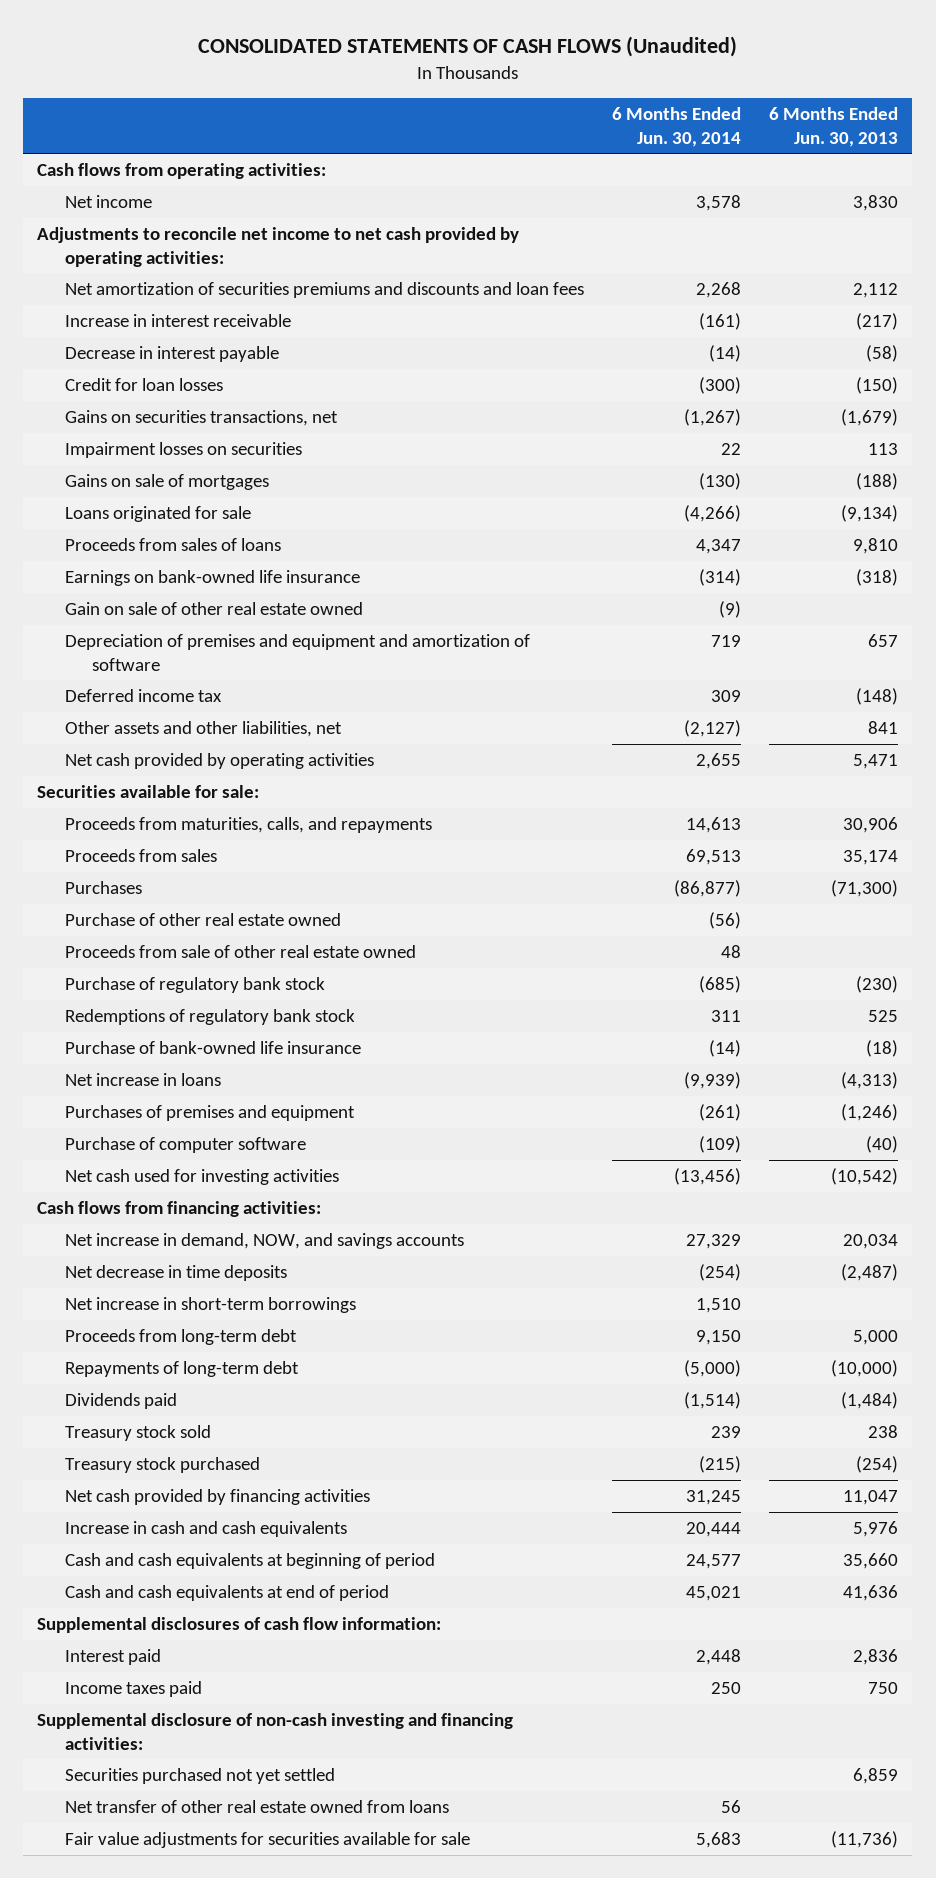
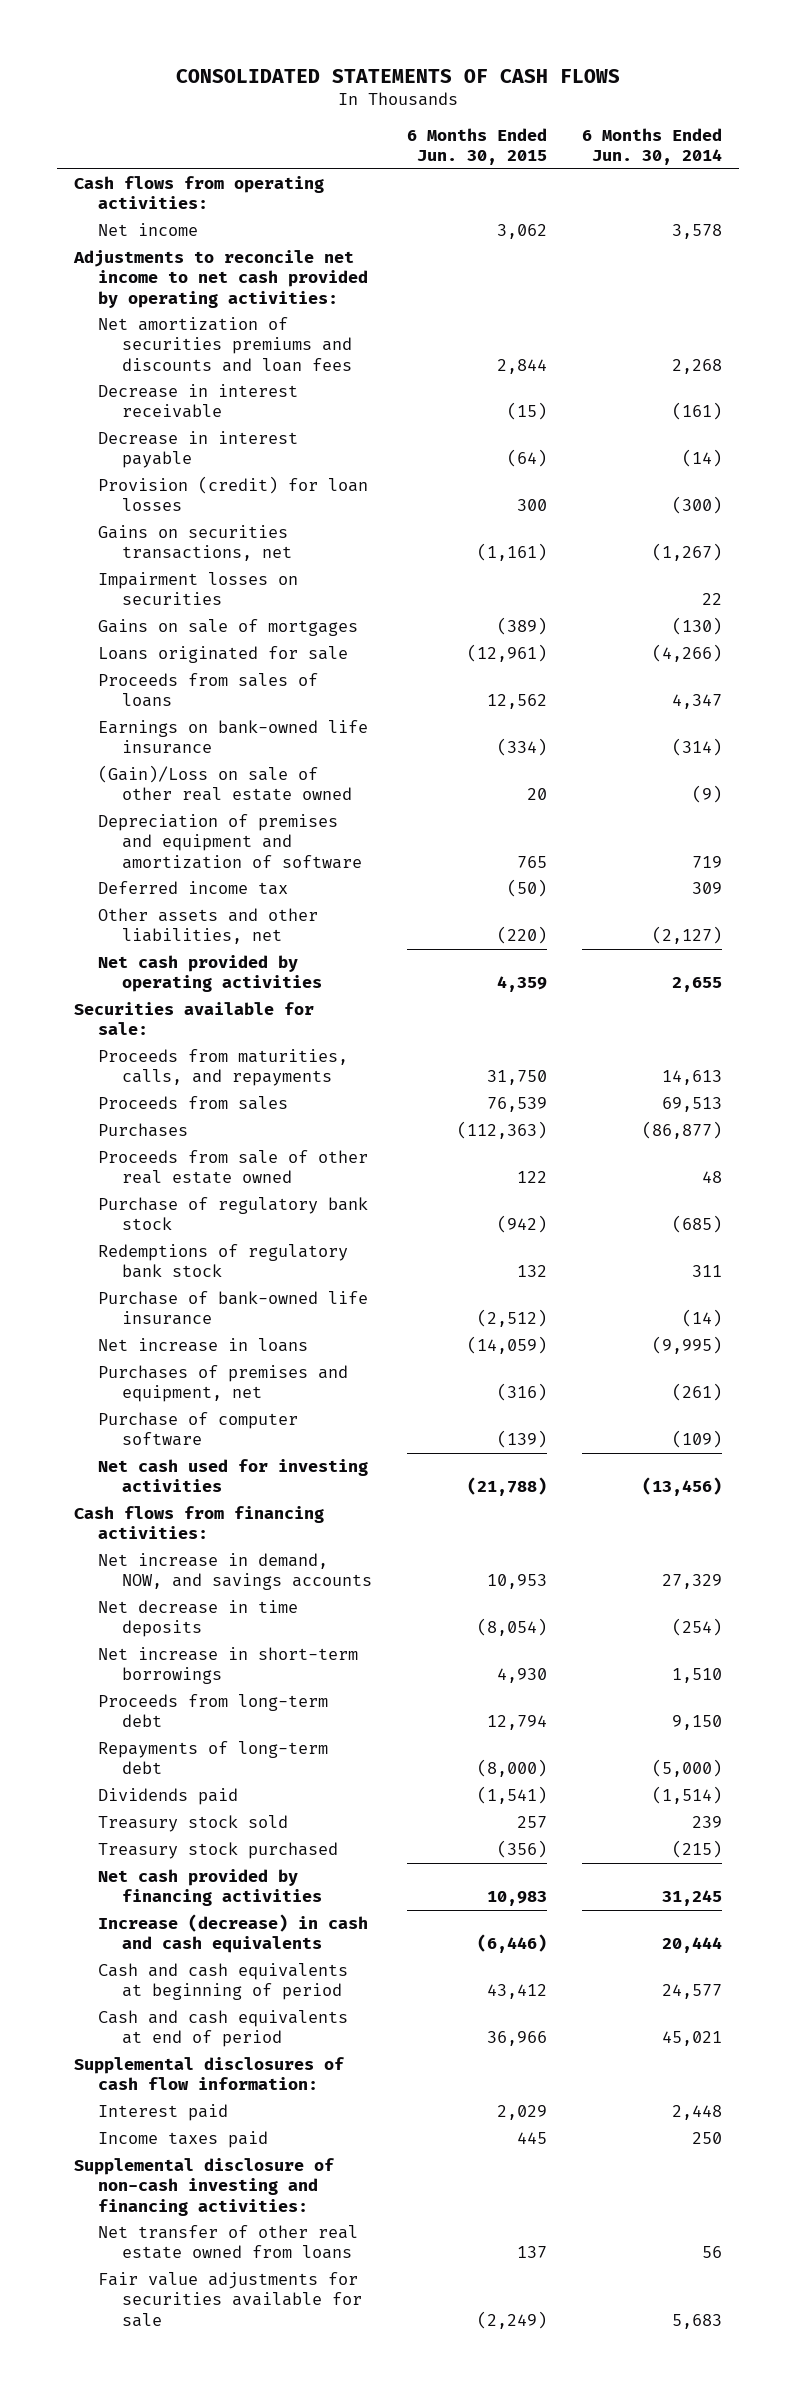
- CONSOLIDATED STATEMENTS OF CASH FLOWS (Unaudited)
+ CONSOLIDATED STATEMENTS OF CASH FLOWS
- | 6 Months Ended Jun. 30, 2014 | 6 Months Ended Jun. 30, 2013
+ | 6 Months Ended Jun. 30, 2015 | 6 Months Ended Jun. 30, 2014
- Increase in interest receivable | (161) | (217)
+ Decrease in interest receivable | (15) | (161)
- Credit for loan losses | (300) | (150)
+ Provision (credit) for loan losses | 300 | (300)
- Gain on sale of other real estate owned | (9) |
+ (Gain)/Loss on sale of other real estate owned | 20 | (9)
- Purchase of other real estate owned | (56) |
- Net increase in loans | (9,939) | (4,313)
- Purchases of premises and equipment | (261) | (1,246)
+ Net increase in loans | (14,059) | (9,995)
+ Purchases of premises and equipment, net | (316) | (261)
- Increase in cash and cash equivalents | 20,444 | 5,976
+ Increase (decrease) in cash and cash equivalents | (6,446) | 20,444
- Securities purchased not yet settled | | 6,859

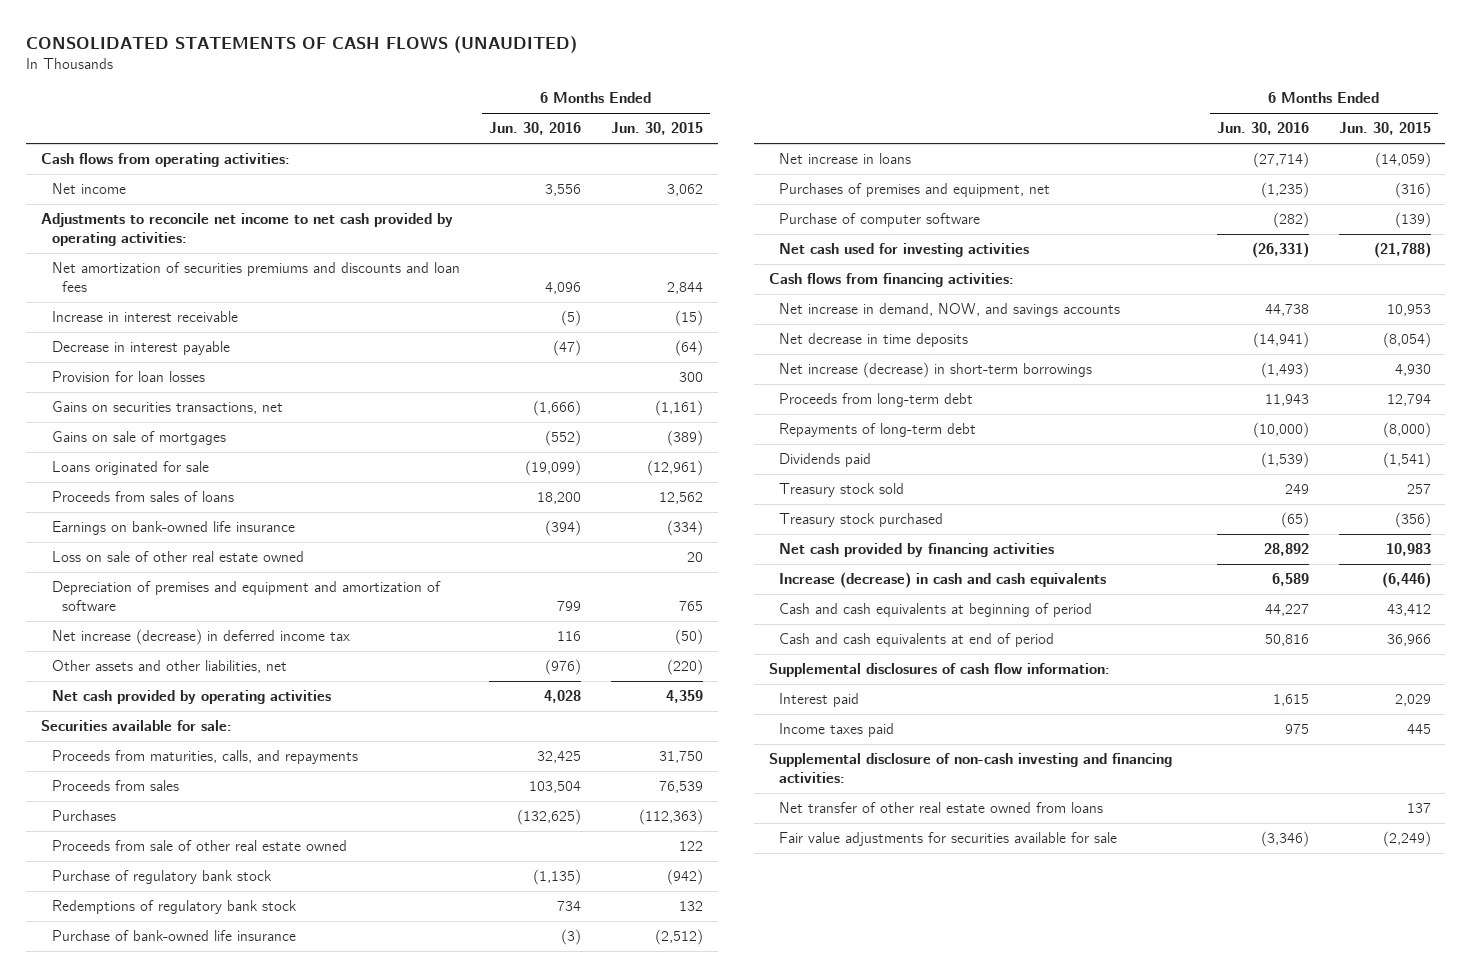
- CONSOLIDATED STATEMENTS OF CASH FLOWS
+ CONSOLIDATED STATEMENTS OF CASH FLOWS (UNAUDITED)
- | 6 Months Ended Jun. 30, 2015 | 6 Months Ended Jun. 30, 2014
+ | 6 Months Ended Jun. 30, 2016 | 6 Months Ended Jun. 30, 2015
- Decrease in interest receivable | (15) | (161)
+ Increase in interest receivable | (5) | (15)
- Provision (credit) for loan losses | 300 | (300)
+ Provision for loan losses | | 300
- Impairment losses on securities | | 22
- (Gain)/Loss on sale of other real estate owned | 20 | (9)
+ Loss on sale of other real estate owned | | 20
- Deferred income tax | (50) | 309
+ Net increase (decrease) in deferred income tax | 116 | (50)
- Net increase in short-term borrowings | 4,930 | 1,510
+ Net increase (decrease) in short-term borrowings | (1,493) | 4,930

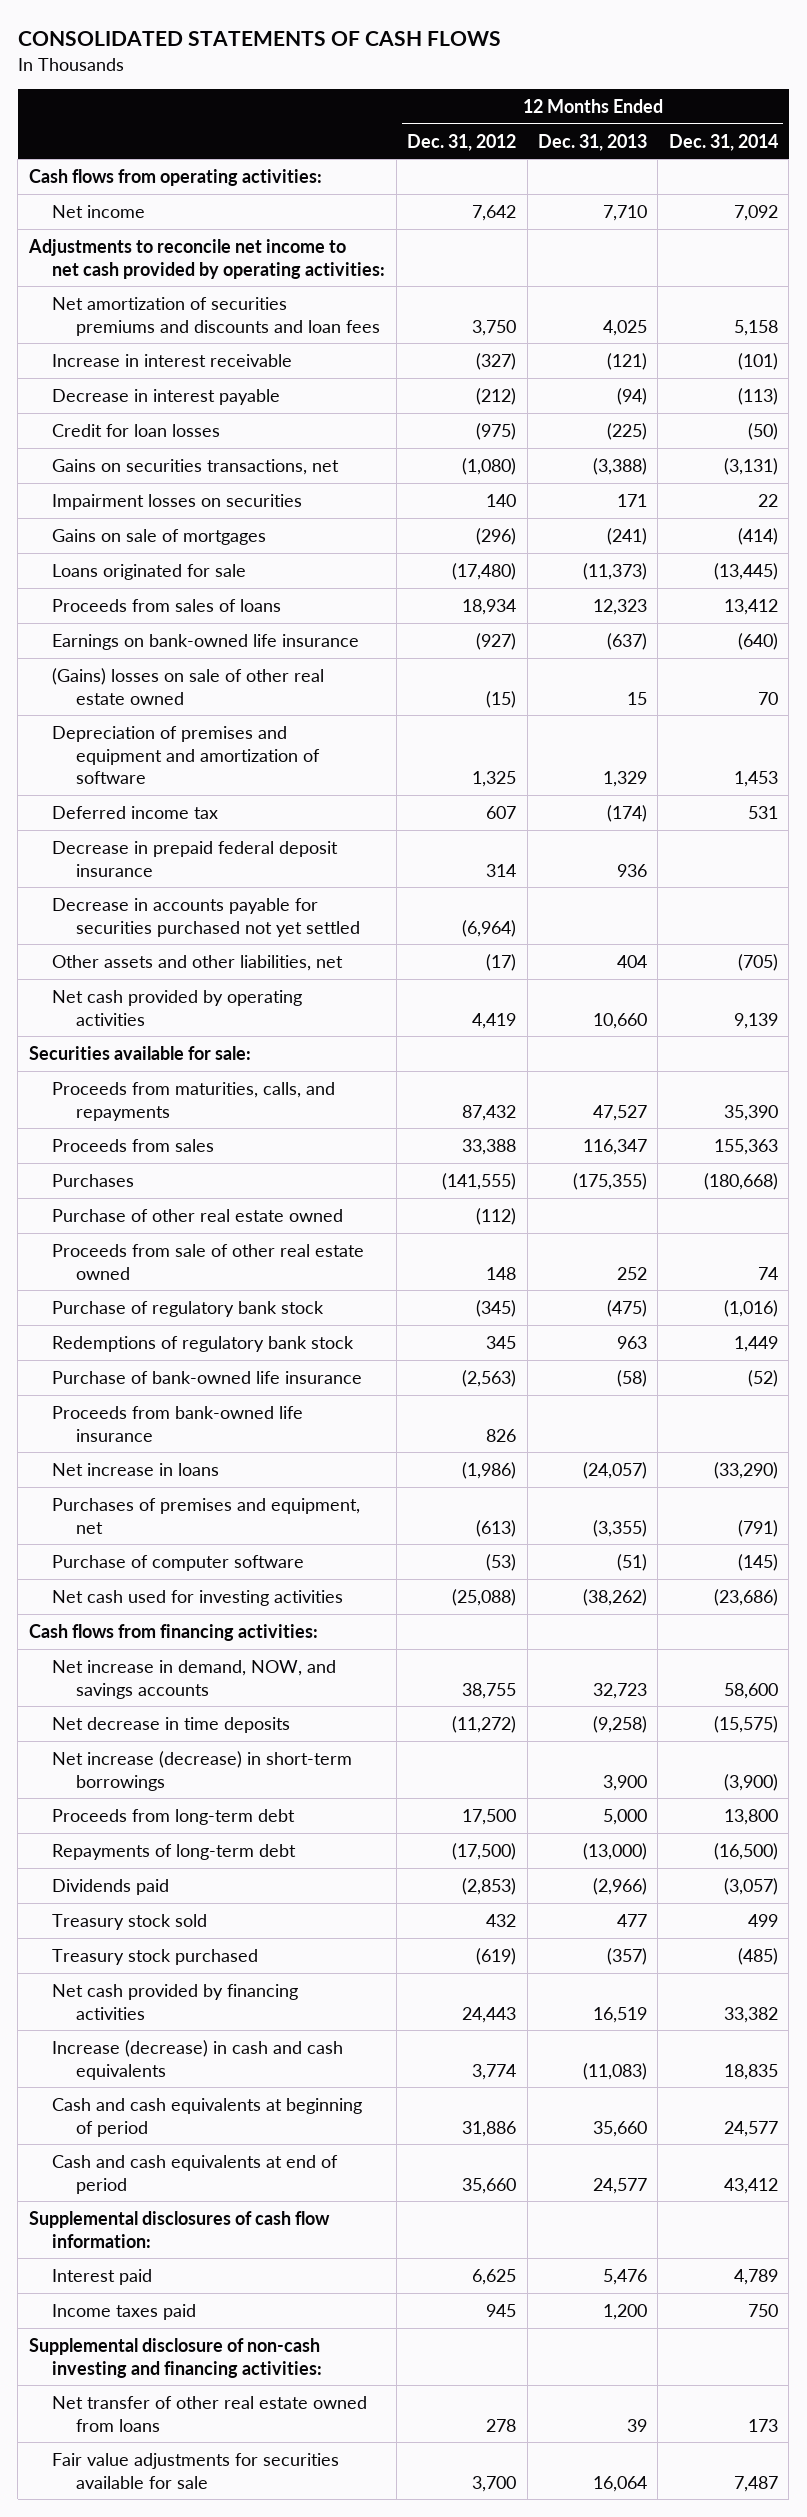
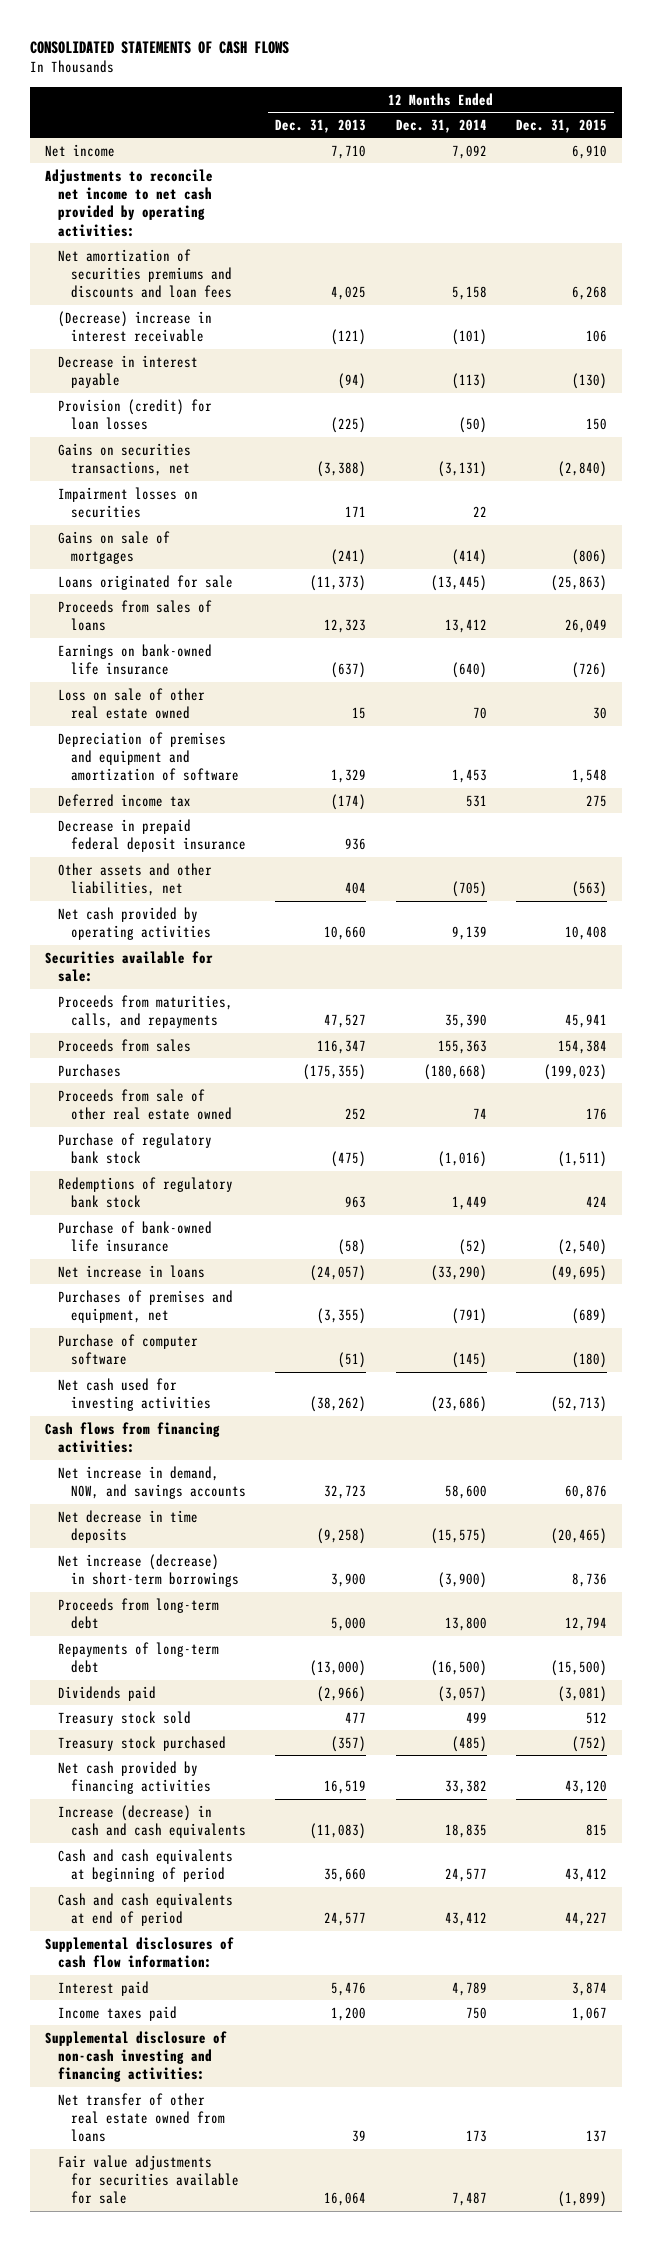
- | 12 Months Ended Dec. 31, 2012 | 12 Months Ended Dec. 31, 2013 | 12 Months Ended Dec. 31, 2014
+ | 12 Months Ended Dec. 31, 2013 | 12 Months Ended Dec. 31, 2014 | 12 Months Ended Dec. 31, 2015
- Cash flows from operating activities:
- Increase in interest receivable | (327) | (121) | (101)
+ (Decrease) increase in interest receivable | (121) | (101) | 106
- Credit for loan losses | (975) | (225) | (50)
+ Provision (credit) for loan losses | (225) | (50) | 150
- (Gains) losses on sale of other real estate owned | (15) | 15 | 70
+ Loss on sale of other real estate owned | 15 | 70 | 30
- Decrease in accounts payable for securities purchased not yet settled | (6,964) | |
- Purchase of other real estate owned | (112) | |
- Proceeds from bank-owned life insurance | 826 | |

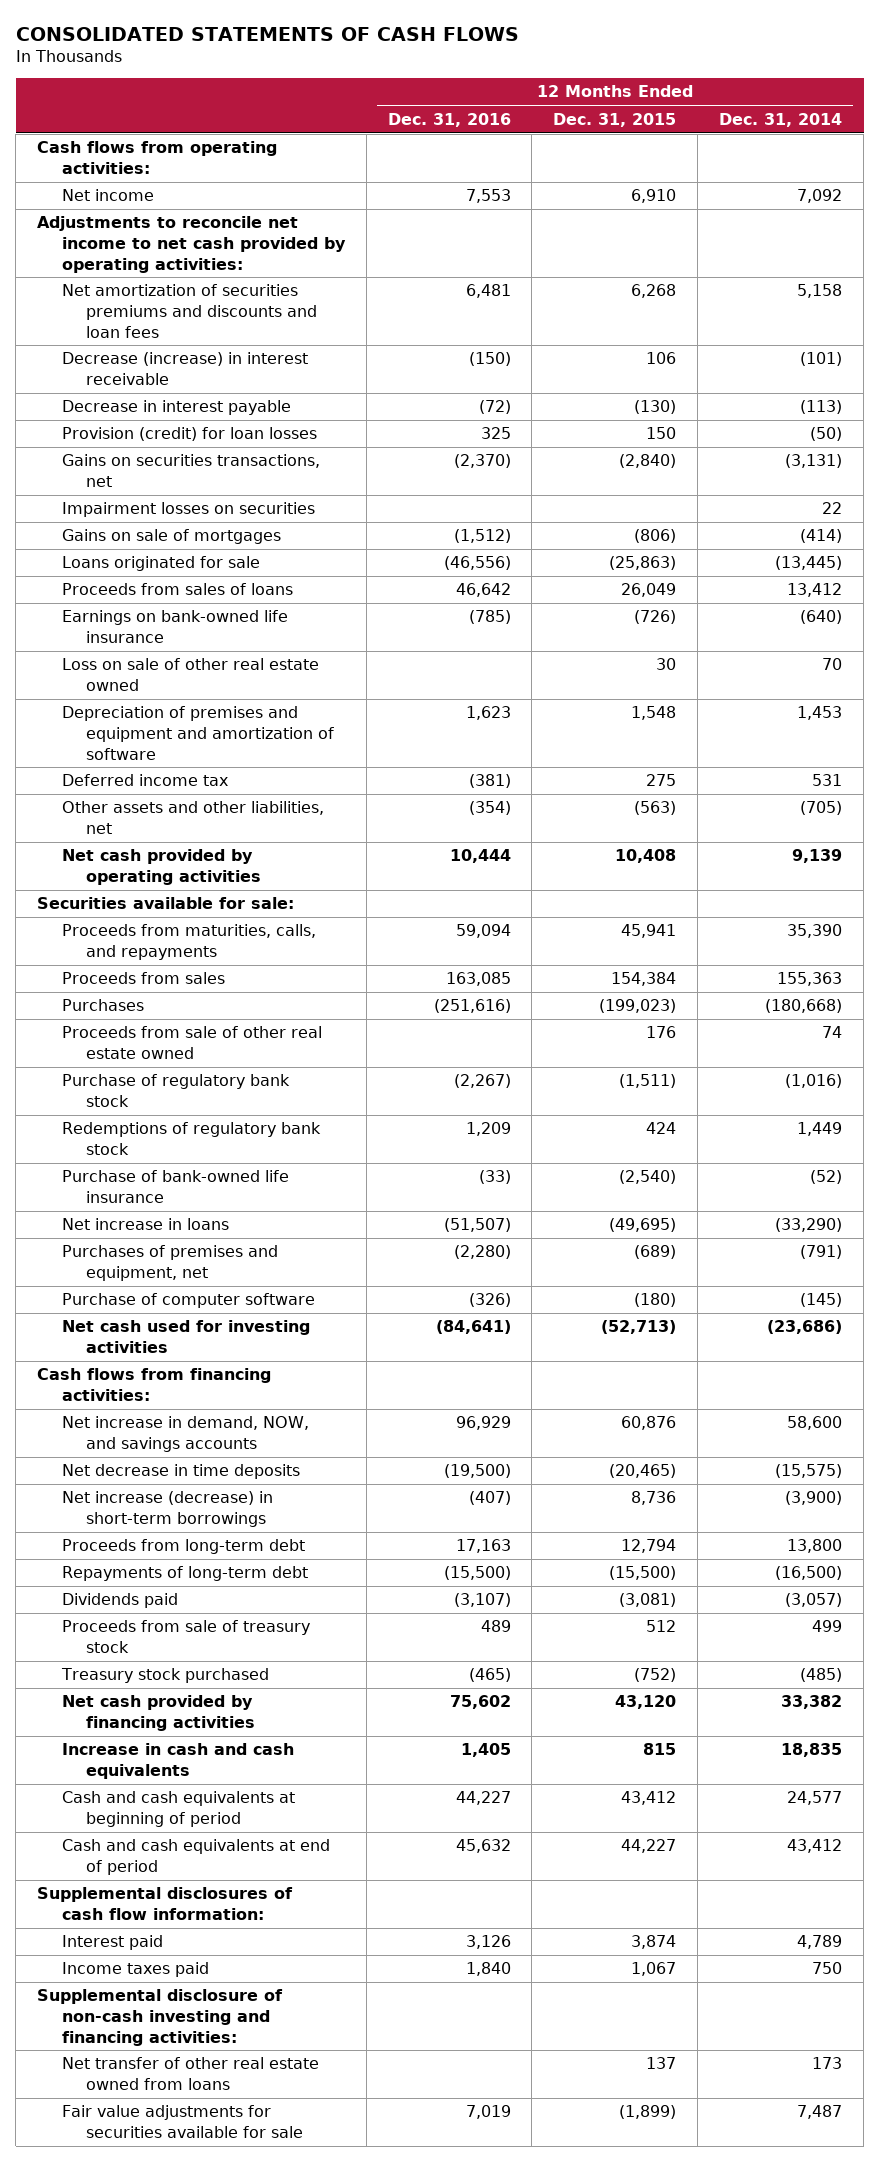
- | 12 Months Ended Dec. 31, 2013 | 12 Months Ended Dec. 31, 2014 | 12 Months Ended Dec. 31, 2015
+ | 12 Months Ended Dec. 31, 2016 | 12 Months Ended Dec. 31, 2015 | 12 Months Ended Dec. 31, 2014
+ Cash flows from operating activities:
- (Decrease) increase in interest receivable | (121) | (101) | 106
+ Decrease (increase) in interest receivable | (150) | 106 | (101)
- Decrease in prepaid federal deposit insurance | 936 | |
- Treasury stock sold | 477 | 499 | 512
+ Proceeds from sale of treasury stock | 489 | 512 | 499
- Increase (decrease) in cash and cash equivalents | (11,083) | 18,835 | 815
+ Increase in cash and cash equivalents | 1,405 | 815 | 18,835

